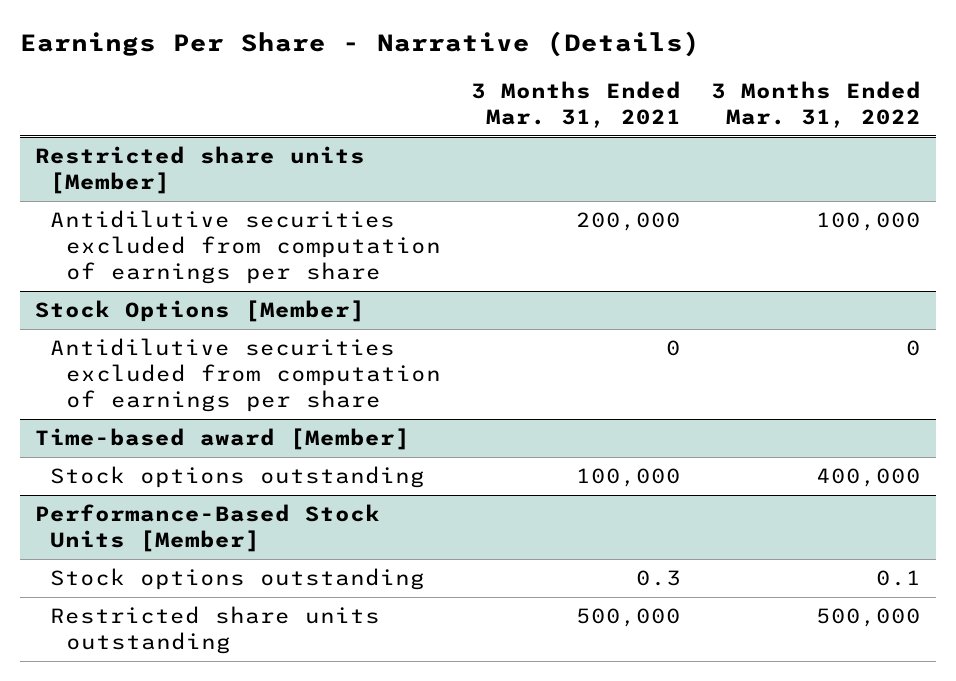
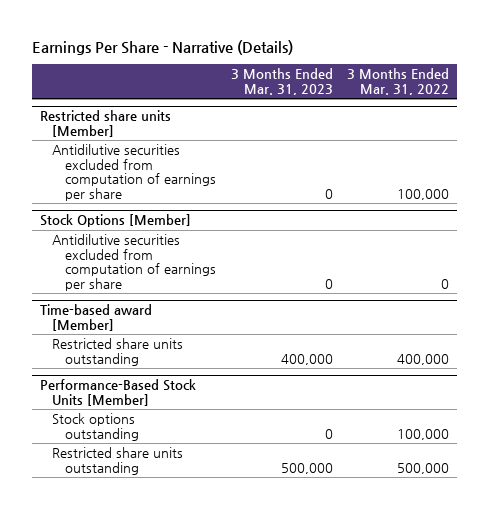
- | 3 Months Ended Mar. 31, 2021 | 3 Months Ended Mar. 31, 2022
+ | 3 Months Ended Mar. 31, 2023 | 3 Months Ended Mar. 31, 2022
@ Time-based award [Member]
- Stock options outstanding | 100,000 | 400,000
+ Restricted share units outstanding | 400,000 | 400,000
@ Performance-Based Stock Units [Member]
- Stock options outstanding | 0.3 | 0.1
+ Stock options outstanding | 0 | 100,000

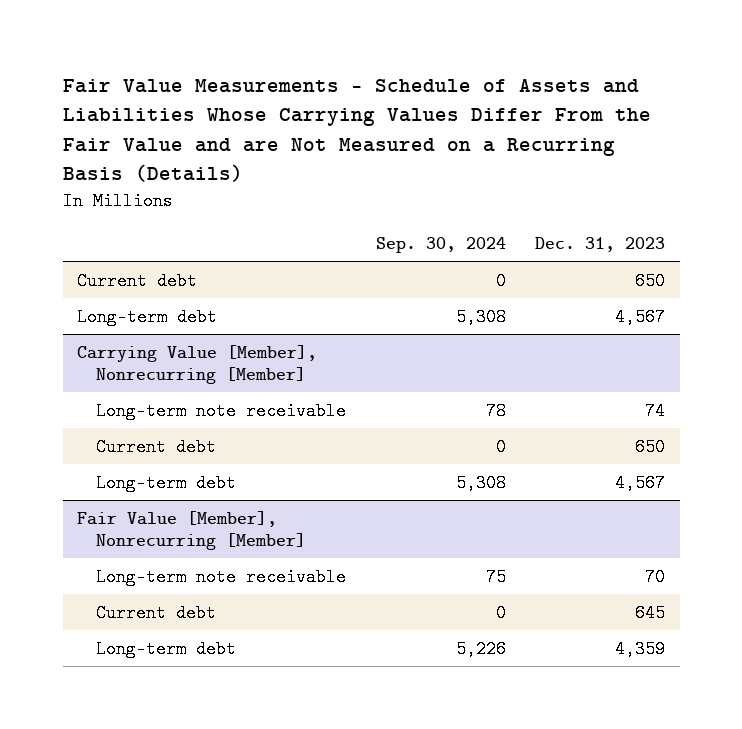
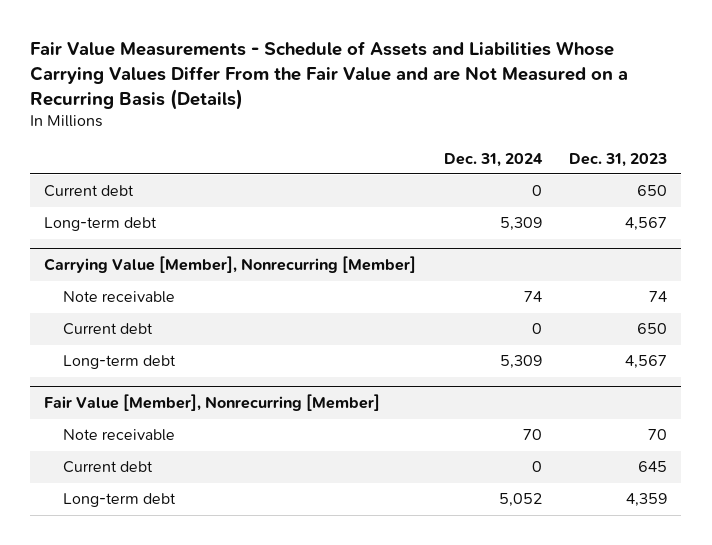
- | Sep. 30, 2024 | Dec. 31, 2023
+ | Dec. 31, 2024 | Dec. 31, 2023
@ Carrying Value [Member], Nonrecurring [Member]
- Long-term note receivable | 78 | 74
+ Note receivable | 74 | 74
@ Fair Value [Member], Nonrecurring [Member]
- Long-term note receivable | 75 | 70
+ Note receivable | 70 | 70

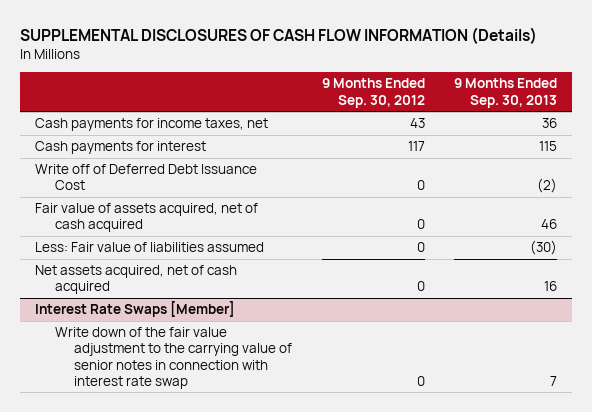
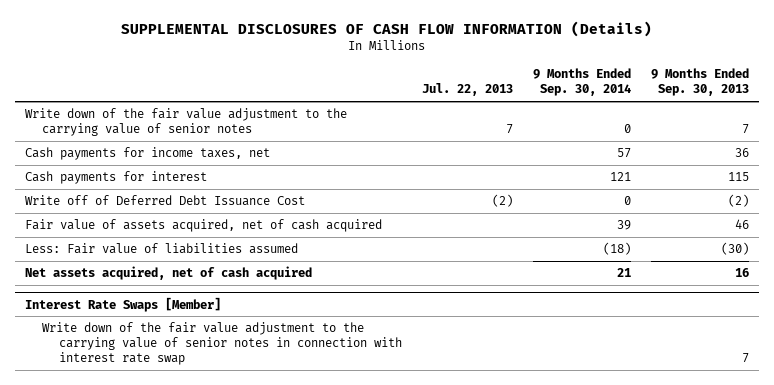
- | 9 Months Ended Sep. 30, 2012 | 9 Months Ended Sep. 30, 2013
+ | Jul. 22, 2013 | 9 Months Ended Sep. 30, 2014 | 9 Months Ended Sep. 30, 2013
+ Write down of the fair value adjustment to the carrying value of senior notes | 7 | 0 | 7

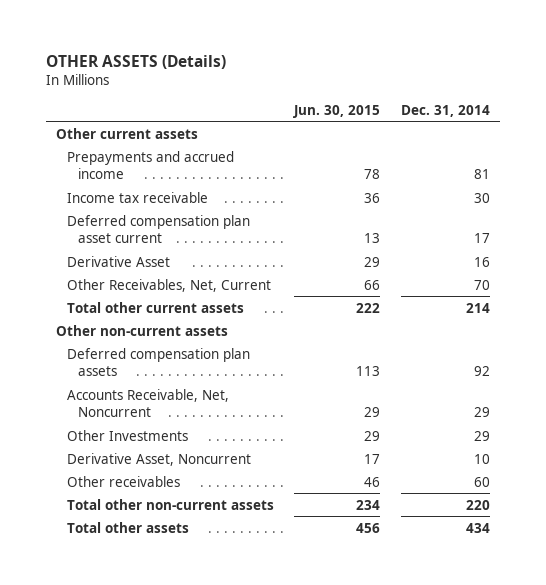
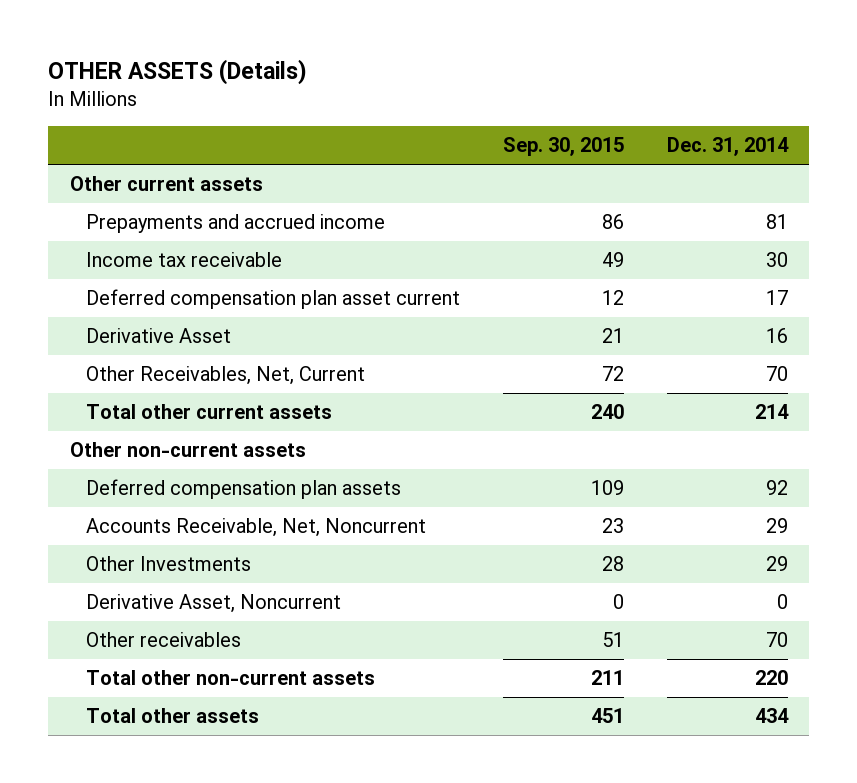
- | Jun. 30, 2015 | Dec. 31, 2014
+ | Sep. 30, 2015 | Dec. 31, 2014
- Derivative Asset, Noncurrent | 17 | 10
- Other receivables | 46 | 60
+ Derivative Asset, Noncurrent | 0 | 0
+ Other receivables | 51 | 70

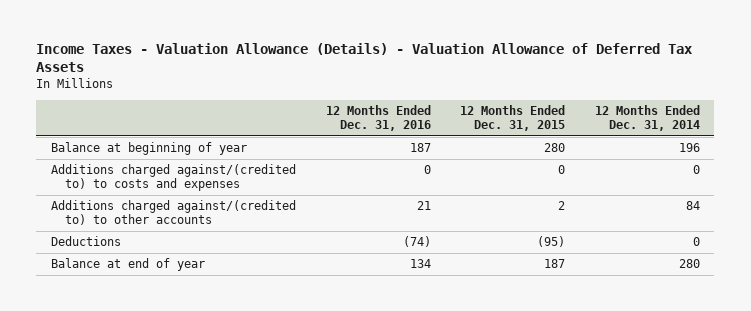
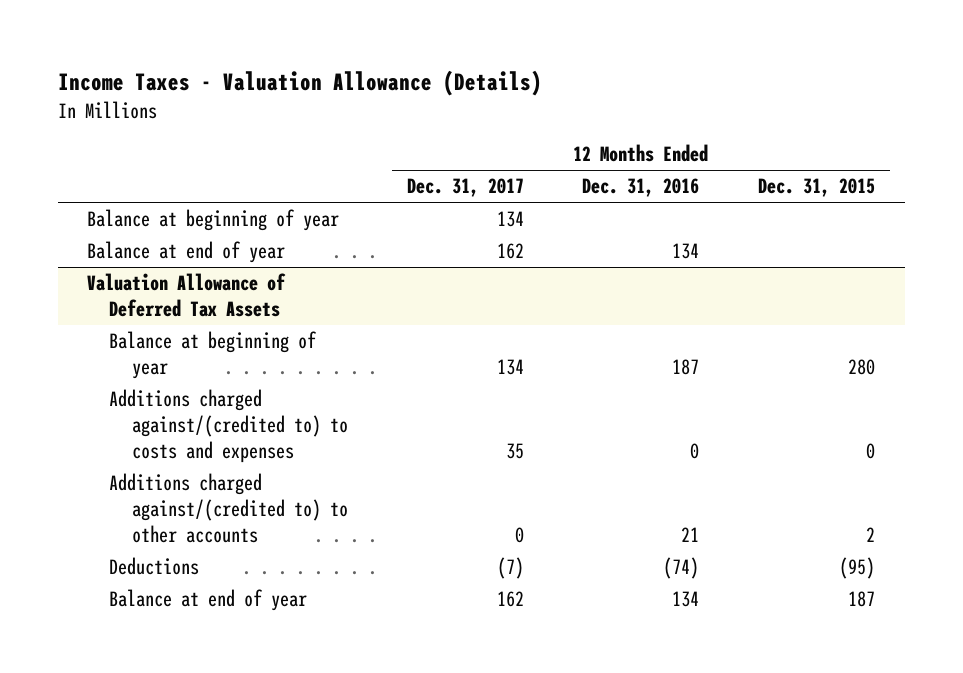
- Income Taxes - Valuation Allowance (Details) - Valuation Allowance of Deferred Tax Assets
+ Income Taxes - Valuation Allowance (Details)
- | 12 Months Ended Dec. 31, 2016 | 12 Months Ended Dec. 31, 2015 | 12 Months Ended Dec. 31, 2014
+ | 12 Months Ended Dec. 31, 2017 | 12 Months Ended Dec. 31, 2016 | 12 Months Ended Dec. 31, 2015
+ Balance at beginning of year | 134 | |
+ Balance at end of year | 162 | 134 |
+ Valuation Allowance of Deferred Tax Assets

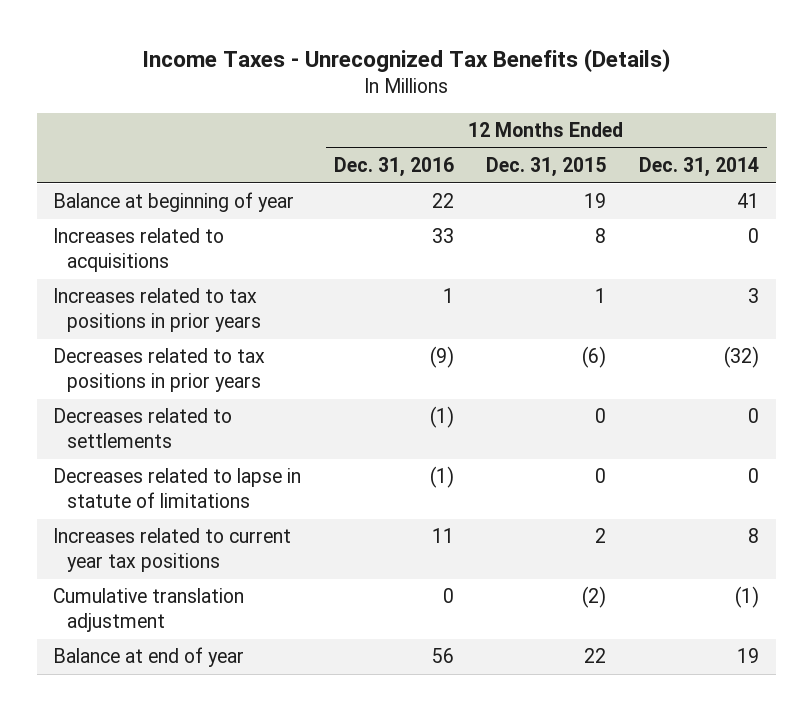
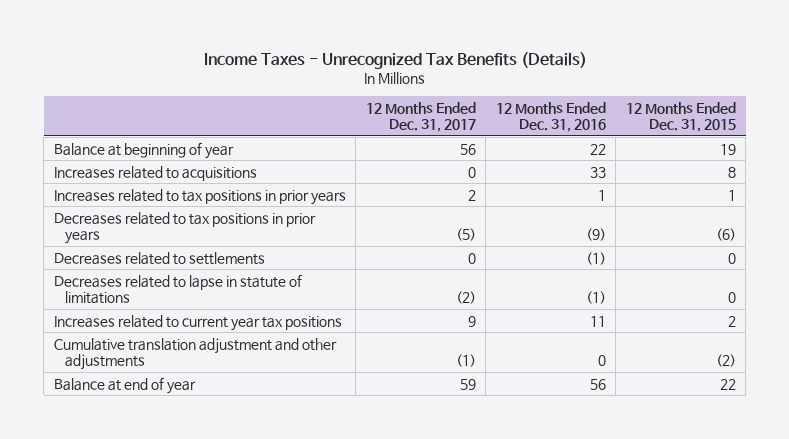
- | 12 Months Ended Dec. 31, 2016 | 12 Months Ended Dec. 31, 2015 | 12 Months Ended Dec. 31, 2014
+ | 12 Months Ended Dec. 31, 2017 | 12 Months Ended Dec. 31, 2016 | 12 Months Ended Dec. 31, 2015
- Cumulative translation adjustment | 0 | (2) | (1)
+ Cumulative translation adjustment and other adjustments | (1) | 0 | (2)

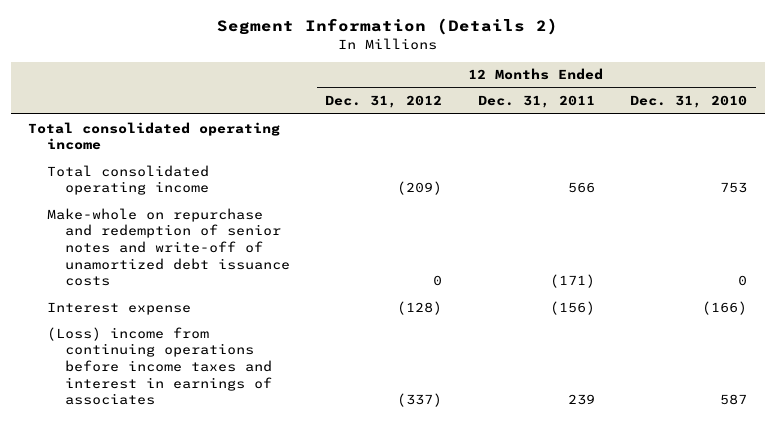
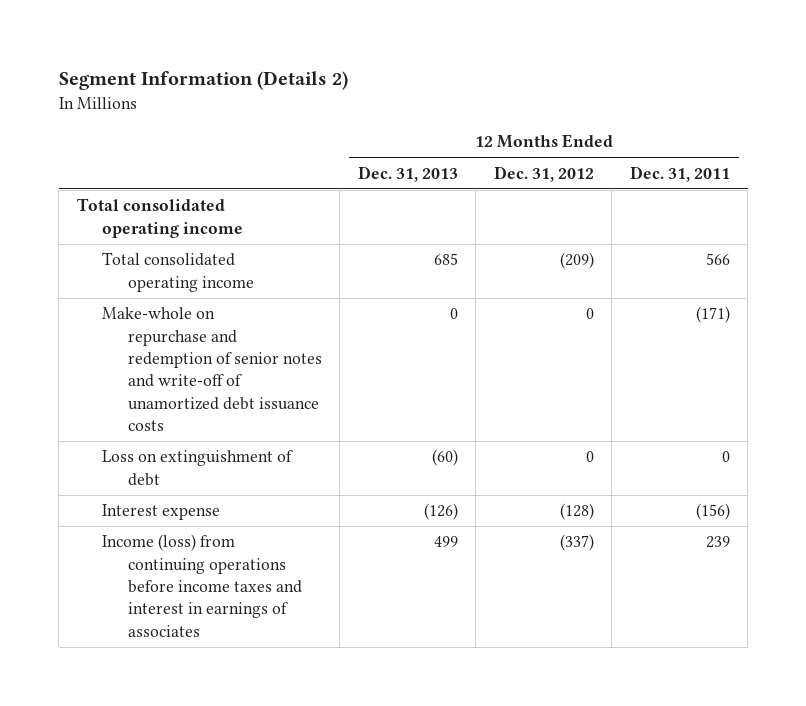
- | 12 Months Ended Dec. 31, 2012 | 12 Months Ended Dec. 31, 2011 | 12 Months Ended Dec. 31, 2010
+ | 12 Months Ended Dec. 31, 2013 | 12 Months Ended Dec. 31, 2012 | 12 Months Ended Dec. 31, 2011
+ Loss on extinguishment of debt | (60) | 0 | 0
- (Loss) income from continuing operations before income taxes and interest in earnings of associates | (337) | 239 | 587
+ Income (loss) from continuing operations before income taxes and interest in earnings of associates | 499 | (337) | 239

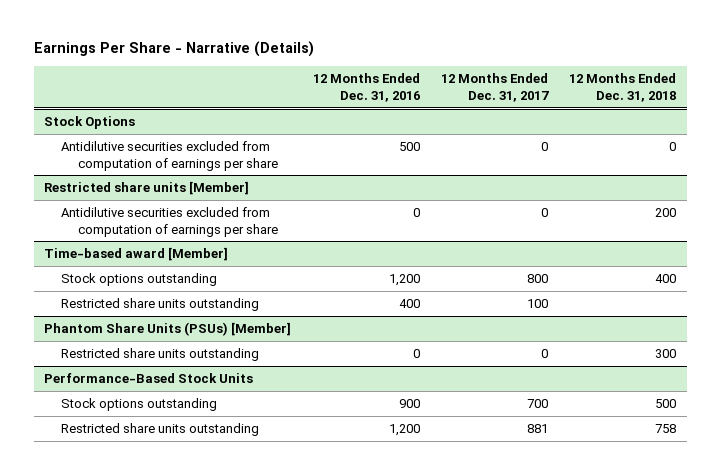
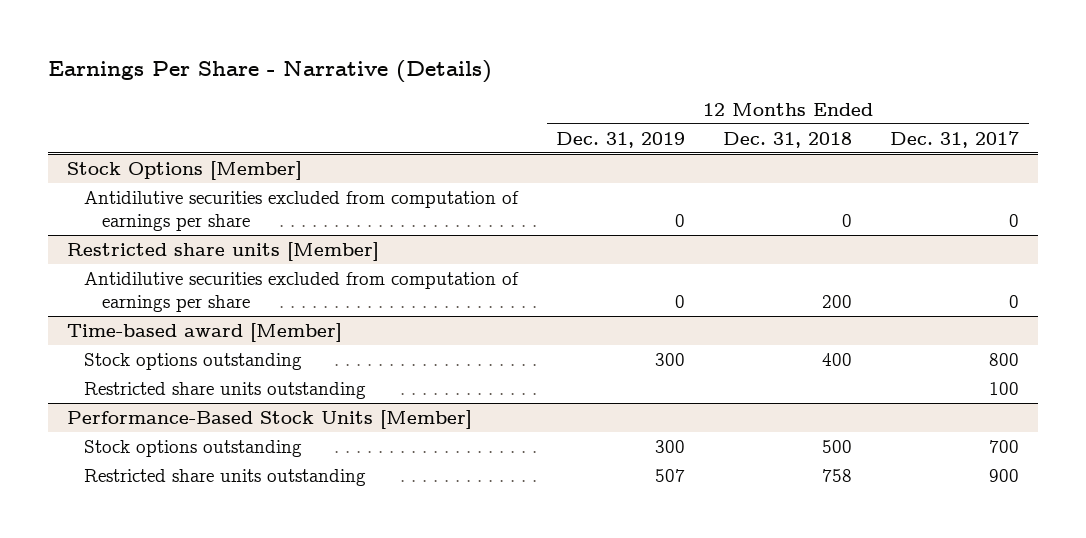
- | 12 Months Ended Dec. 31, 2016 | 12 Months Ended Dec. 31, 2017 | 12 Months Ended Dec. 31, 2018
+ | 12 Months Ended Dec. 31, 2019 | 12 Months Ended Dec. 31, 2018 | 12 Months Ended Dec. 31, 2017
- Stock Options
+ Stock Options [Member]
- Phantom Share Units (PSUs) [Member]
- Restricted share units outstanding | 0 | 0 | 300
- Performance-Based Stock Units
+ Performance-Based Stock Units [Member]
- Restricted share units outstanding | 1,200 | 881 | 758
+ Restricted share units outstanding | 507 | 758 | 900

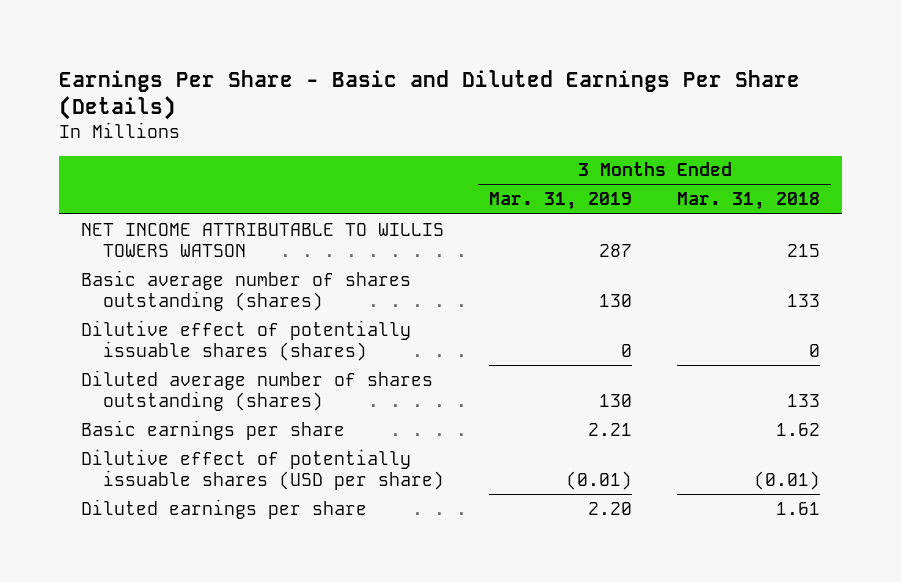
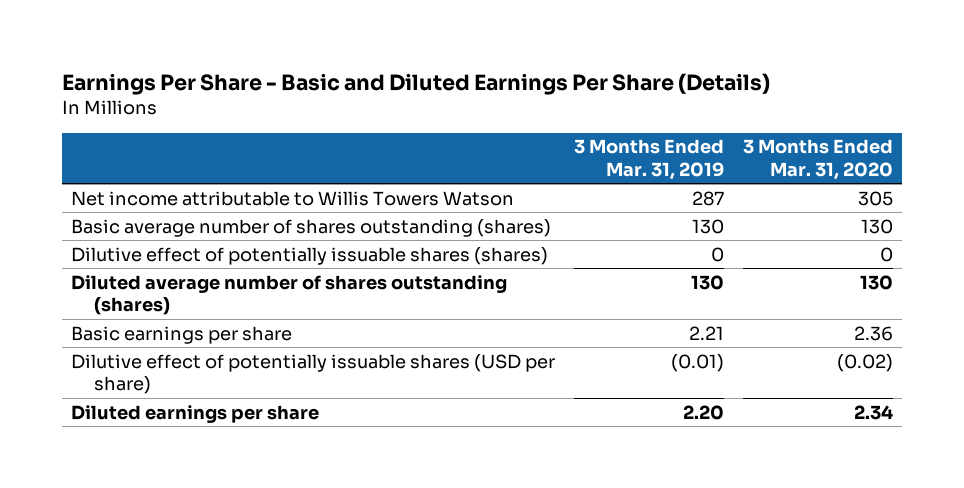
- | 3 Months Ended Mar. 31, 2019 | 3 Months Ended Mar. 31, 2018
+ | 3 Months Ended Mar. 31, 2019 | 3 Months Ended Mar. 31, 2020
- NET INCOME ATTRIBUTABLE TO WILLIS TOWERS WATSON | 287 | 215
+ Net income attributable to Willis Towers Watson | 287 | 305

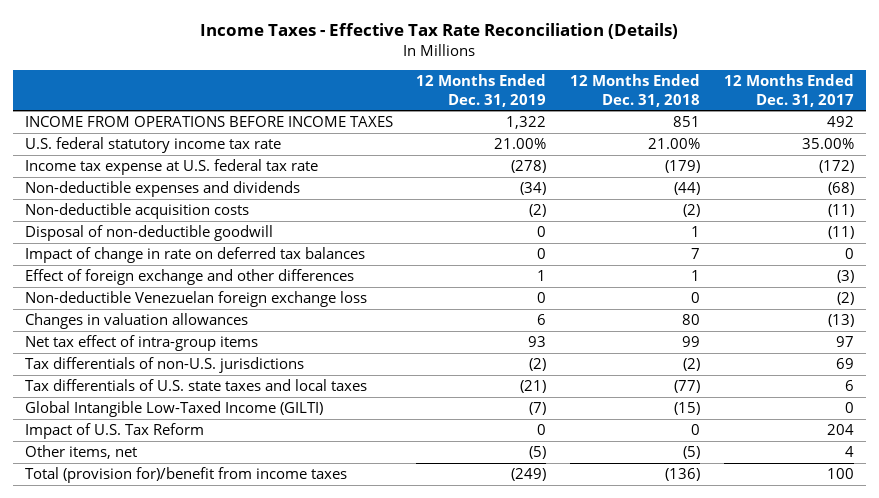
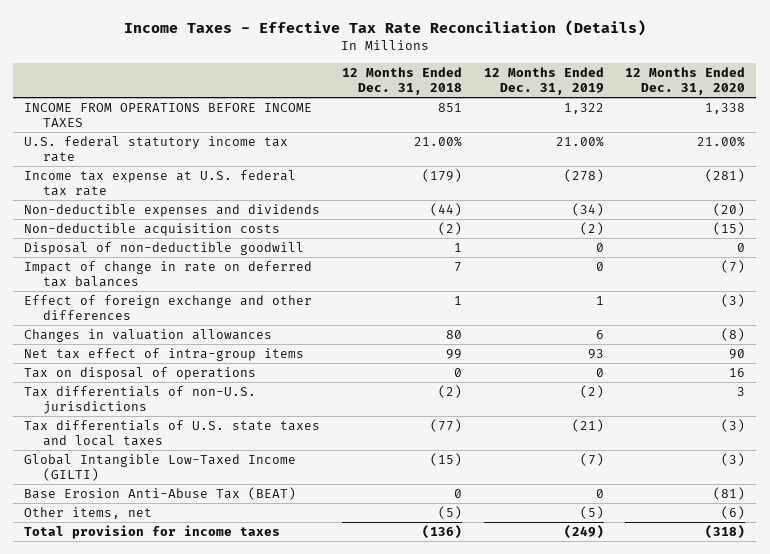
- | 12 Months Ended Dec. 31, 2019 | 12 Months Ended Dec. 31, 2018 | 12 Months Ended Dec. 31, 2017
+ | 12 Months Ended Dec. 31, 2018 | 12 Months Ended Dec. 31, 2019 | 12 Months Ended Dec. 31, 2020
- Non-deductible Venezuelan foreign exchange loss | 0 | 0 | (2)
+ Tax on disposal of operations | 0 | 0 | 16
- Impact of U.S. Tax Reform | 0 | 0 | 204
+ Base Erosion Anti-Abuse Tax (BEAT) | 0 | 0 | (81)
- Total (provision for)/benefit from income taxes | (249) | (136) | 100
+ Total provision for income taxes | (136) | (249) | (318)

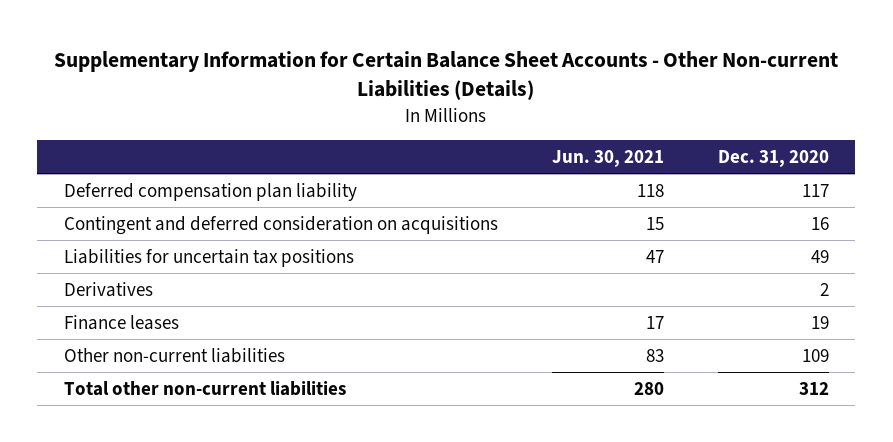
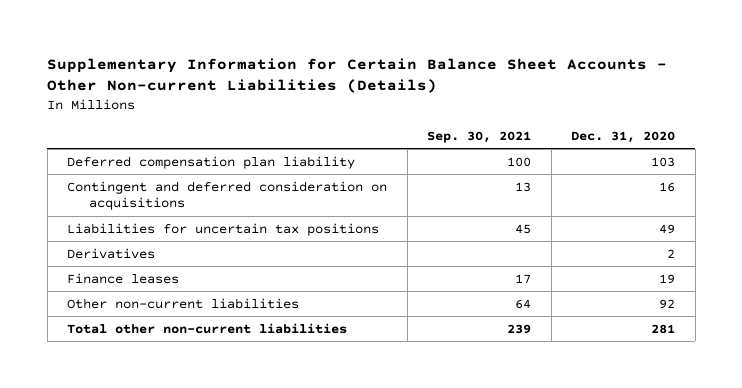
- | Jun. 30, 2021 | Dec. 31, 2020
+ | Sep. 30, 2021 | Dec. 31, 2020
- Deferred compensation plan liability | 118 | 117
+ Deferred compensation plan liability | 100 | 103
- Other non-current liabilities | 83 | 109
- Total other non-current liabilities | 280 | 312
+ Other non-current liabilities | 64 | 92
+ Total other non-current liabilities | 239 | 281

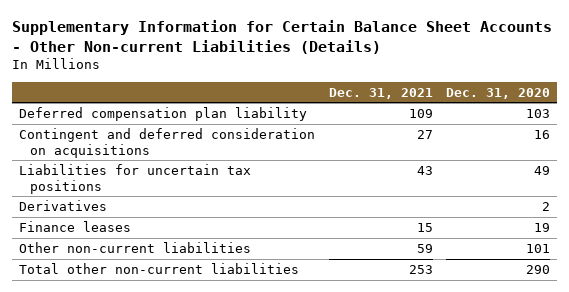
- | Sep. 30, 2021 | Dec. 31, 2020
+ | Dec. 31, 2021 | Dec. 31, 2020
- Other non-current liabilities | 64 | 92
- Total other non-current liabilities | 239 | 281
+ Other non-current liabilities | 59 | 101
+ Total other non-current liabilities | 253 | 290

